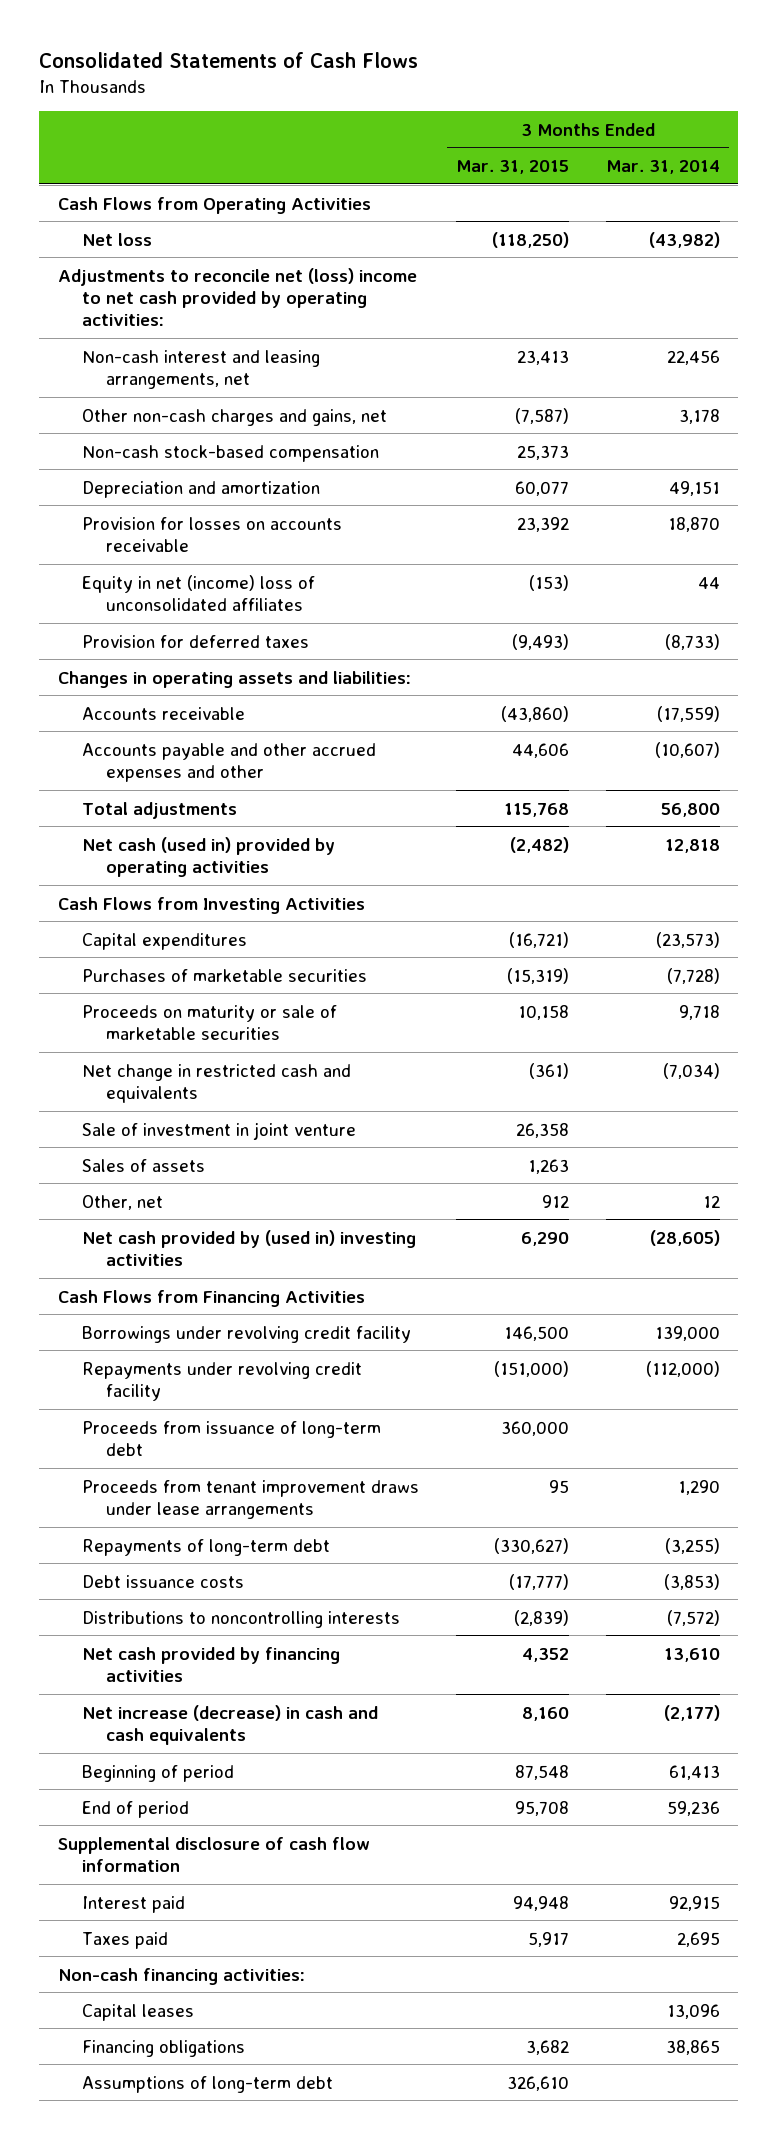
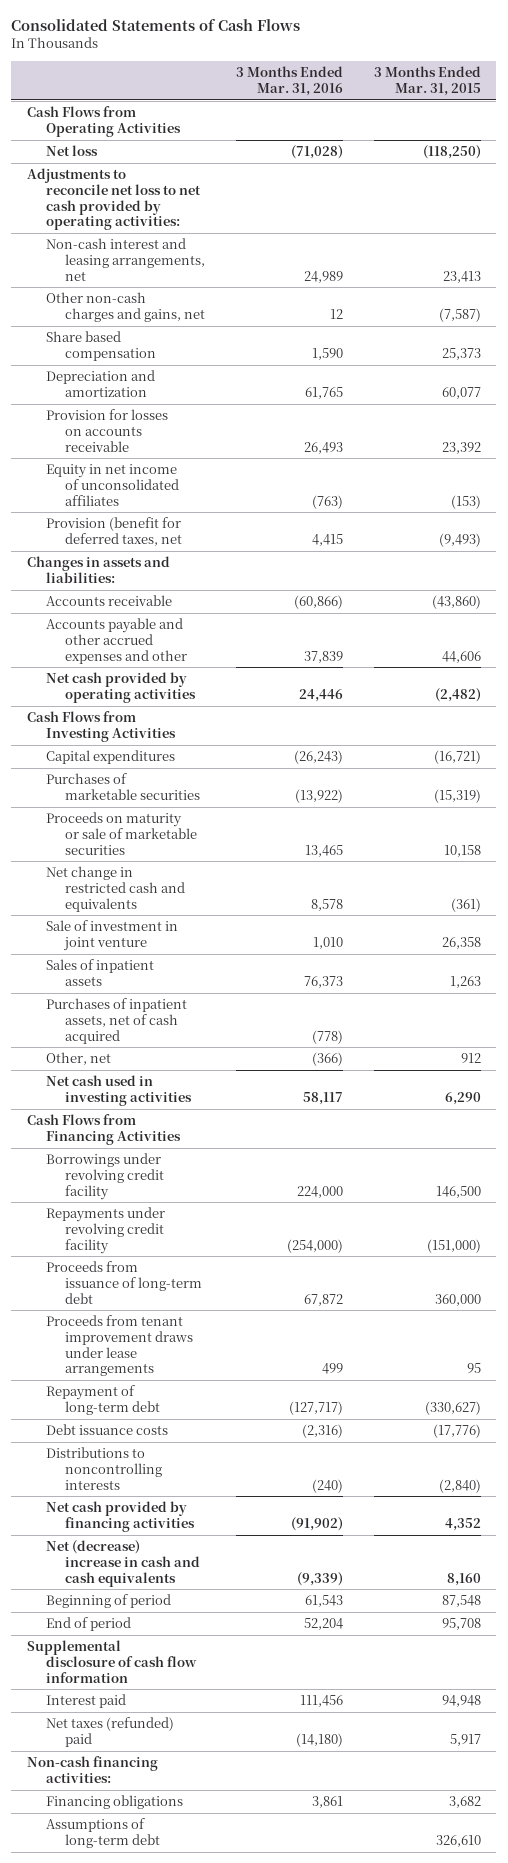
- | 3 Months Ended Mar. 31, 2015 | 3 Months Ended Mar. 31, 2014
+ | 3 Months Ended Mar. 31, 2016 | 3 Months Ended Mar. 31, 2015
- Adjustments to reconcile net (loss) income to net cash provided by operating activities:
+ Adjustments to reconcile net loss to net cash provided by operating activities:
- Non-cash stock-based compensation | 25,373 |
+ Share based compensation | 1,590 | 25,373
- Equity in net (income) loss of unconsolidated affiliates | (153) | 44
- Provision for deferred taxes | (9,493) | (8,733)
- Changes in operating assets and liabilities:
+ Equity in net income of unconsolidated affiliates | (763) | (153)
+ Provision (benefit for deferred taxes, net | 4,415 | (9,493)
+ Changes in assets and liabilities:
- Total adjustments | 115,768 | 56,800
- Net cash (used in) provided by operating activities | (2,482) | 12,818
+ Net cash provided by operating activities | 24,446 | (2,482)
- Sales of assets | 1,263 |
+ Sales of inpatient assets | 76,373 | 1,263
+ Purchases of inpatient assets, net of cash acquired | (778) |
- Net cash provided by (used in) investing activities | 6,290 | (28,605)
+ Net cash used in investing activities | 58,117 | 6,290
- Repayments of long-term debt | (330,627) | (3,255)
- Debt issuance costs | (17,777) | (3,853)
- Distributions to noncontrolling interests | (2,839) | (7,572)
+ Repayment of long-term debt | (127,717) | (330,627)
+ Debt issuance costs | (2,316) | (17,776)
+ Distributions to noncontrolling interests | (240) | (2,840)
- Net increase (decrease) in cash and cash equivalents | 8,160 | (2,177)
+ Net (decrease) increase in cash and cash equivalents | (9,339) | 8,160
- Taxes paid | 5,917 | 2,695
+ Net taxes (refunded) paid | (14,180) | 5,917
- Capital leases | | 13,096

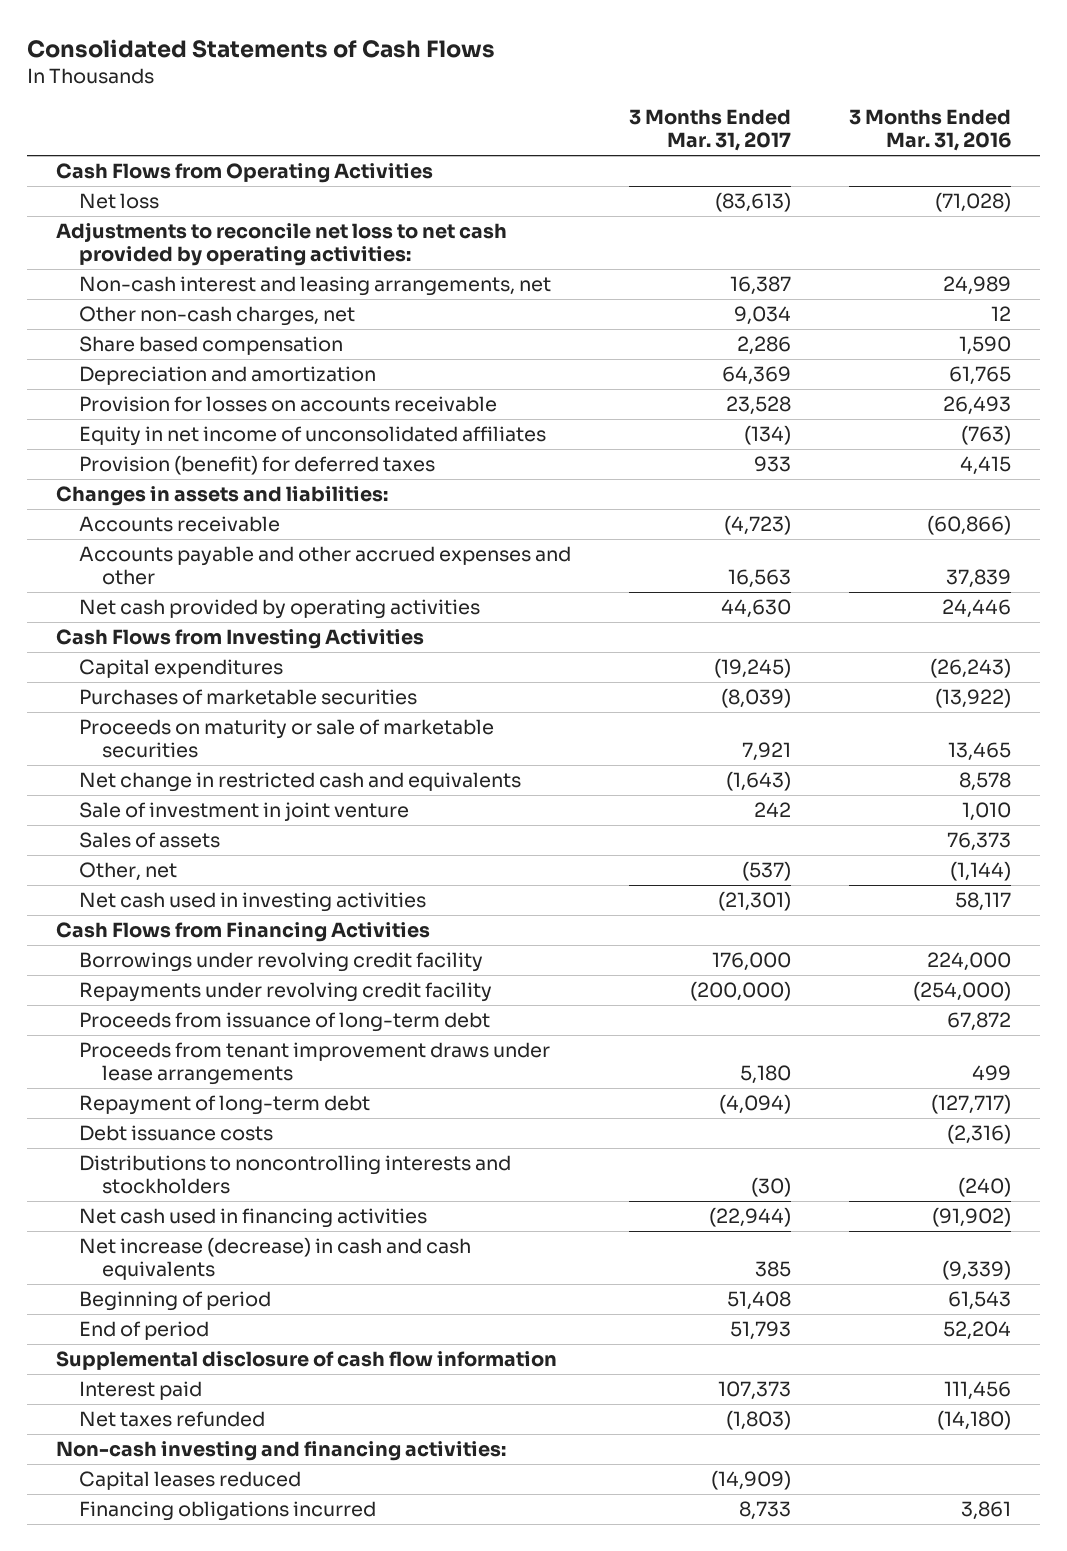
- | 3 Months Ended Mar. 31, 2016 | 3 Months Ended Mar. 31, 2015
+ | 3 Months Ended Mar. 31, 2017 | 3 Months Ended Mar. 31, 2016
- Other non-cash charges and gains, net | 12 | (7,587)
+ Other non-cash charges, net | 9,034 | 12
- Provision (benefit for deferred taxes, net | 4,415 | (9,493)
+ Provision (benefit) for deferred taxes | 933 | 4,415
- Sales of inpatient assets | 76,373 | 1,263
- Purchases of inpatient assets, net of cash acquired | (778) |
- Other, net | (366) | 912
+ Sales of assets | | 76,373
+ Other, net | (537) | (1,144)
- Distributions to noncontrolling interests | (240) | (2,840)
- Net cash provided by financing activities | (91,902) | 4,352
- Net (decrease) increase in cash and cash equivalents | (9,339) | 8,160
+ Distributions to noncontrolling interests and stockholders | (30) | (240)
+ Net cash used in financing activities | (22,944) | (91,902)
+ Net increase (decrease) in cash and cash equivalents | 385 | (9,339)
- Net taxes (refunded) paid | (14,180) | 5,917
- Non-cash financing activities:
- Financing obligations | 3,861 | 3,682
- Assumptions of long-term debt | | 326,610
+ Net taxes refunded | (1,803) | (14,180)
+ Non-cash investing and financing activities:
+ Capital leases reduced | (14,909) |
+ Financing obligations incurred | 8,733 | 3,861

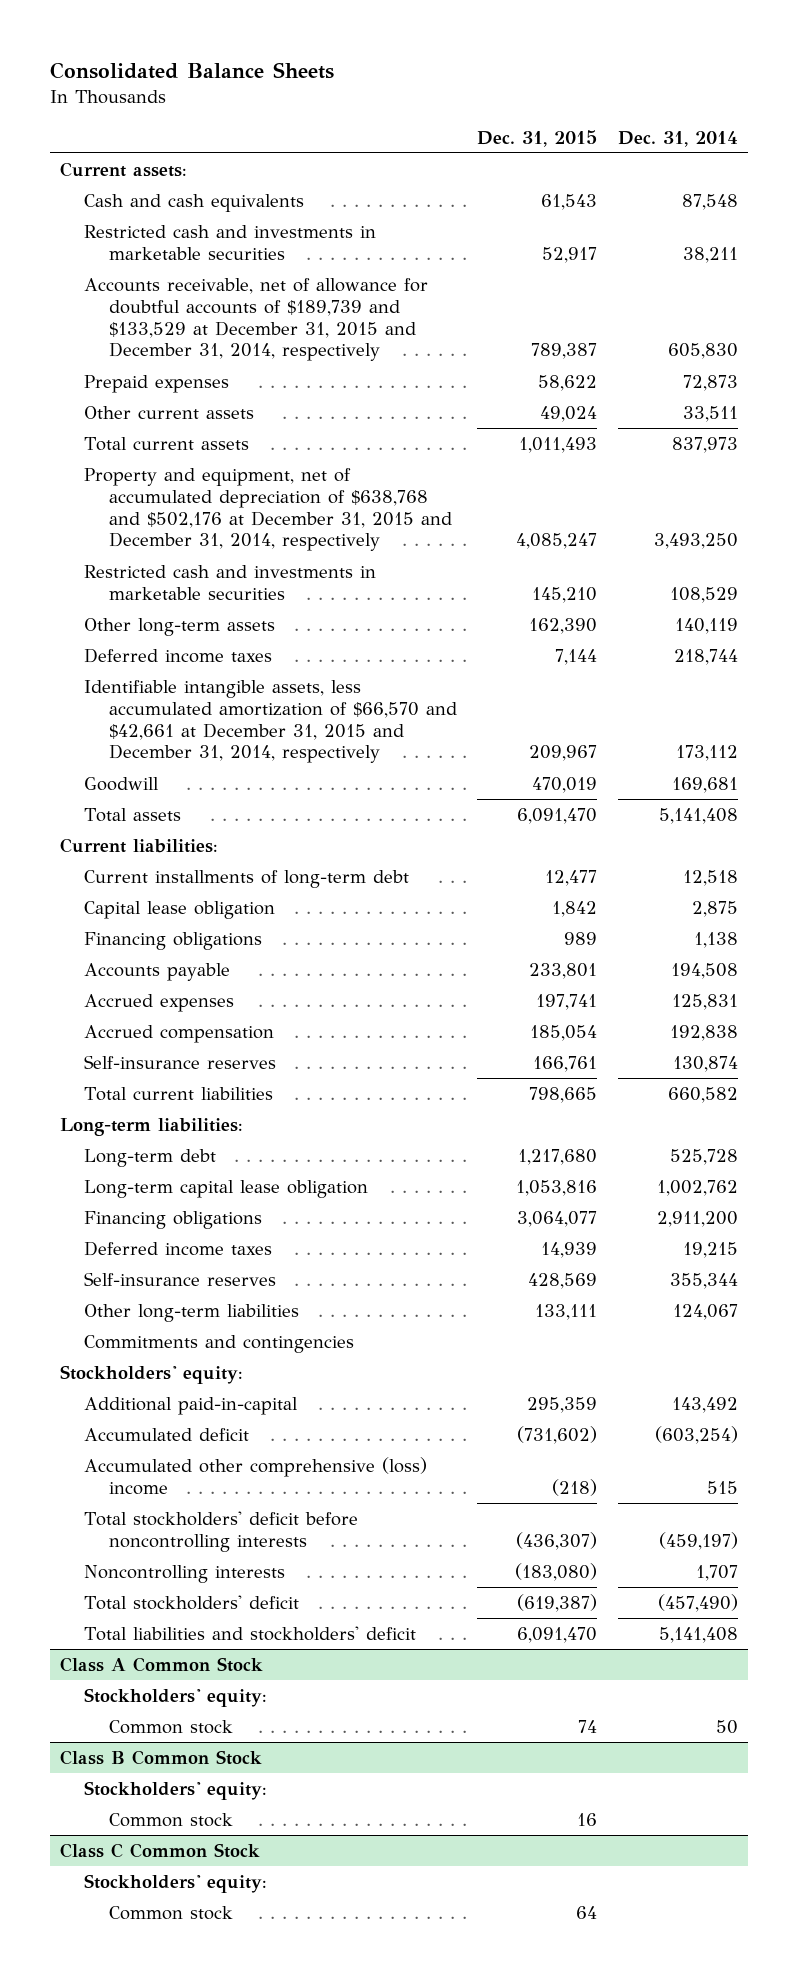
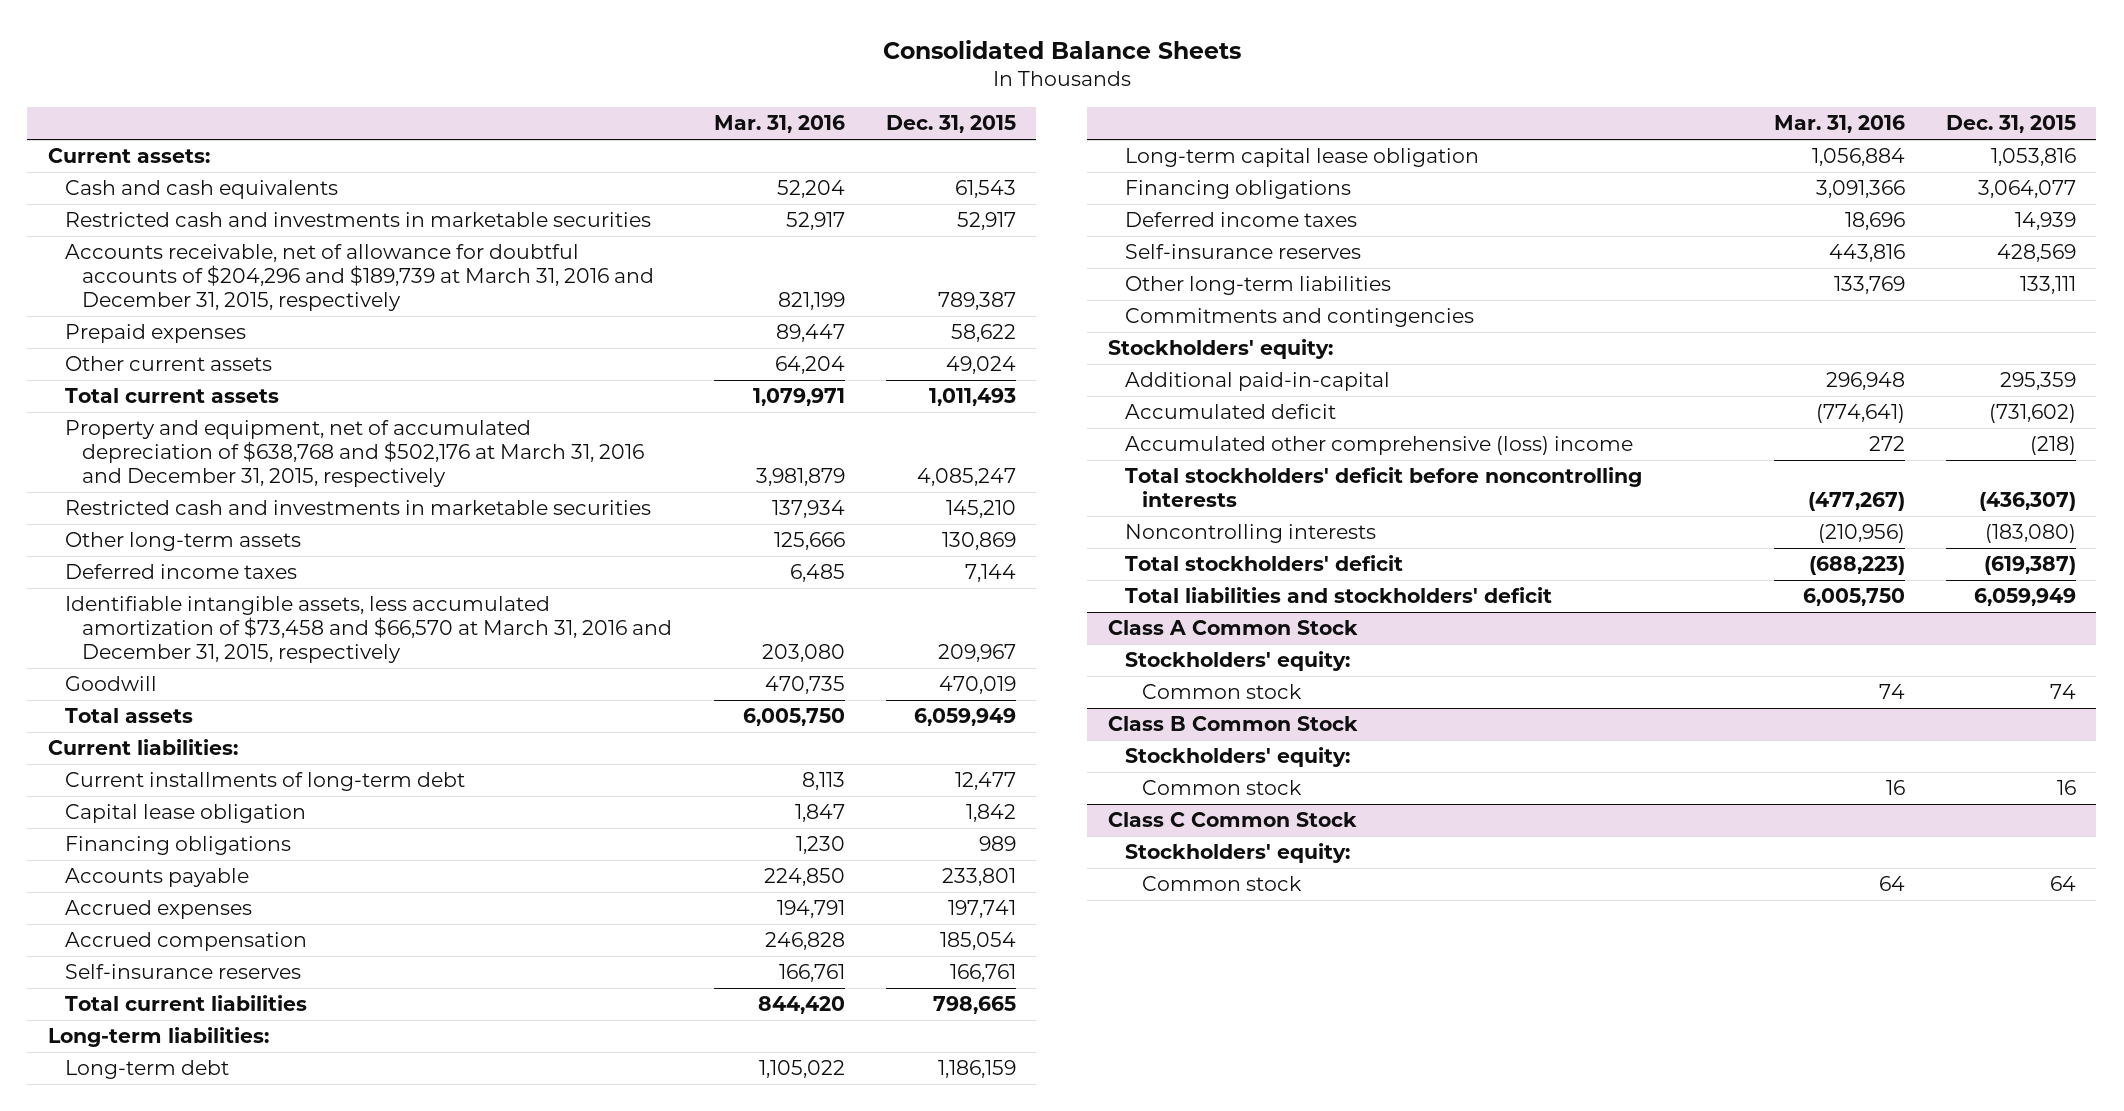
- | Dec. 31, 2015 | Dec. 31, 2014
+ | Mar. 31, 2016 | Dec. 31, 2015
- Accounts receivable, net of allowance for doubtful accounts of $189,739 and $133,529 at December 31, 2015 and December 31, 2014, respectively | 789,387 | 605,830
+ Accounts receivable, net of allowance for doubtful accounts of $204,296 and $189,739 at March 31, 2016 and December 31, 2015, respectively | 821,199 | 789,387
- Property and equipment, net of accumulated depreciation of $638,768 and $502,176 at December 31, 2015 and December 31, 2014, respectively | 4,085,247 | 3,493,250
+ Property and equipment, net of accumulated depreciation of $638,768 and $502,176 at March 31, 2016 and December 31, 2015, respectively | 3,981,879 | 4,085,247
- Other long-term assets | 162,390 | 140,119
+ Other long-term assets | 125,666 | 130,869
- Identifiable intangible assets, less accumulated amortization of $66,570 and $42,661 at December 31, 2015 and December 31, 2014, respectively | 209,967 | 173,112
+ Identifiable intangible assets, less accumulated amortization of $73,458 and $66,570 at March 31, 2016 and December 31, 2015, respectively | 203,080 | 209,967
- Total assets | 6,091,470 | 5,141,408
+ Total assets | 6,005,750 | 6,059,949
- Long-term debt | 1,217,680 | 525,728
+ Long-term debt | 1,105,022 | 1,186,159
- Total liabilities and stockholders' deficit | 6,091,470 | 5,141,408
+ Total liabilities and stockholders' deficit | 6,005,750 | 6,059,949

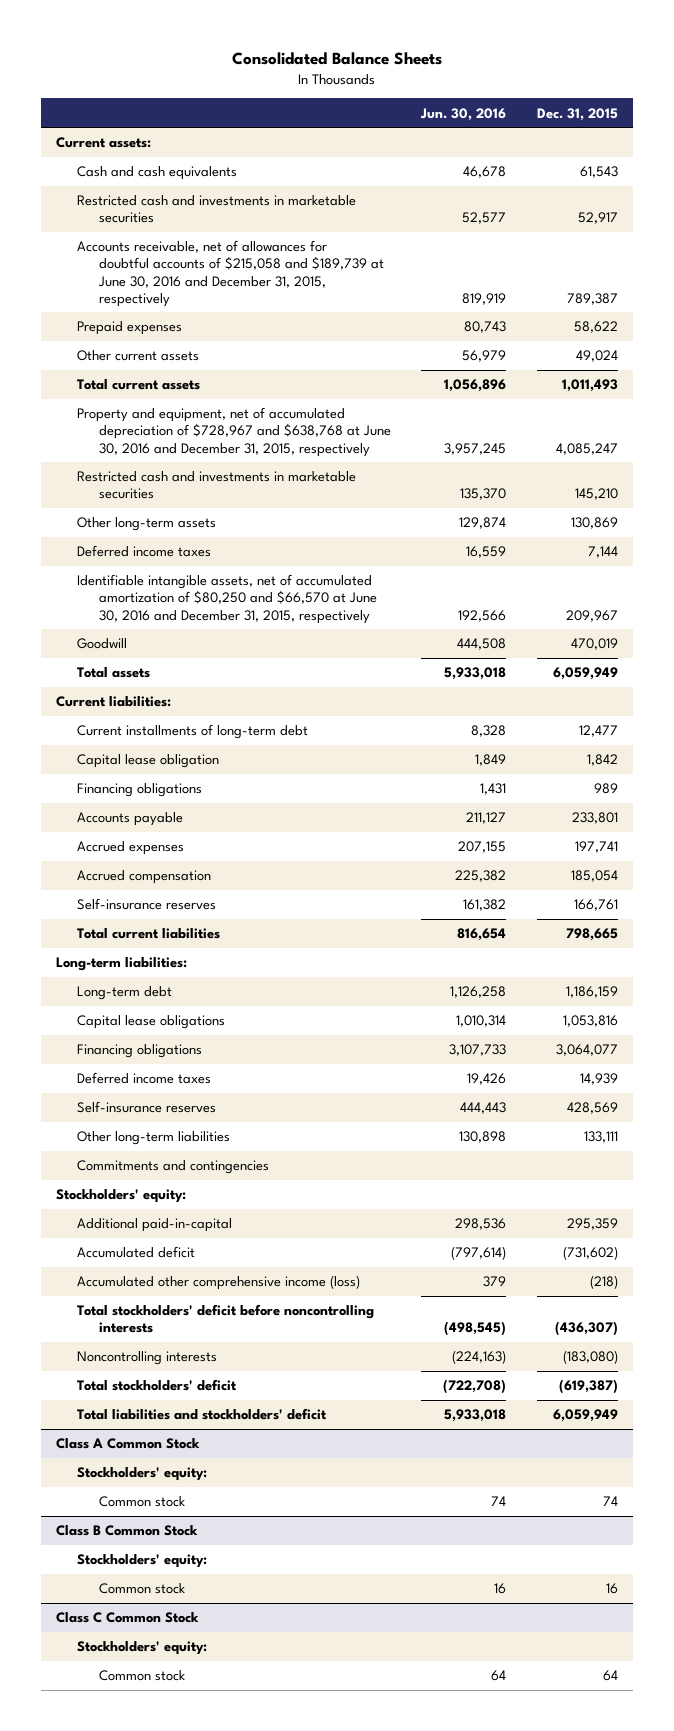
- | Mar. 31, 2016 | Dec. 31, 2015
+ | Jun. 30, 2016 | Dec. 31, 2015
- Accounts receivable, net of allowance for doubtful accounts of $204,296 and $189,739 at March 31, 2016 and December 31, 2015, respectively | 821,199 | 789,387
+ Accounts receivable, net of allowances for doubtful accounts of $215,058 and $189,739 at June 30, 2016 and December 31, 2015, respectively | 819,919 | 789,387
- Property and equipment, net of accumulated depreciation of $638,768 and $502,176 at March 31, 2016 and December 31, 2015, respectively | 3,981,879 | 4,085,247
+ Property and equipment, net of accumulated depreciation of $728,967 and $638,768 at June 30, 2016 and December 31, 2015, respectively | 3,957,245 | 4,085,247
- Identifiable intangible assets, less accumulated amortization of $73,458 and $66,570 at March 31, 2016 and December 31, 2015, respectively | 203,080 | 209,967
+ Identifiable intangible assets, net of accumulated amortization of $80,250 and $66,570 at June 30, 2016 and December 31, 2015, respectively | 192,566 | 209,967
- Long-term capital lease obligation | 1,056,884 | 1,053,816
+ Capital lease obligations | 1,010,314 | 1,053,816
- Accumulated other comprehensive (loss) income | 272 | (218)
+ Accumulated other comprehensive income (loss) | 379 | (218)

